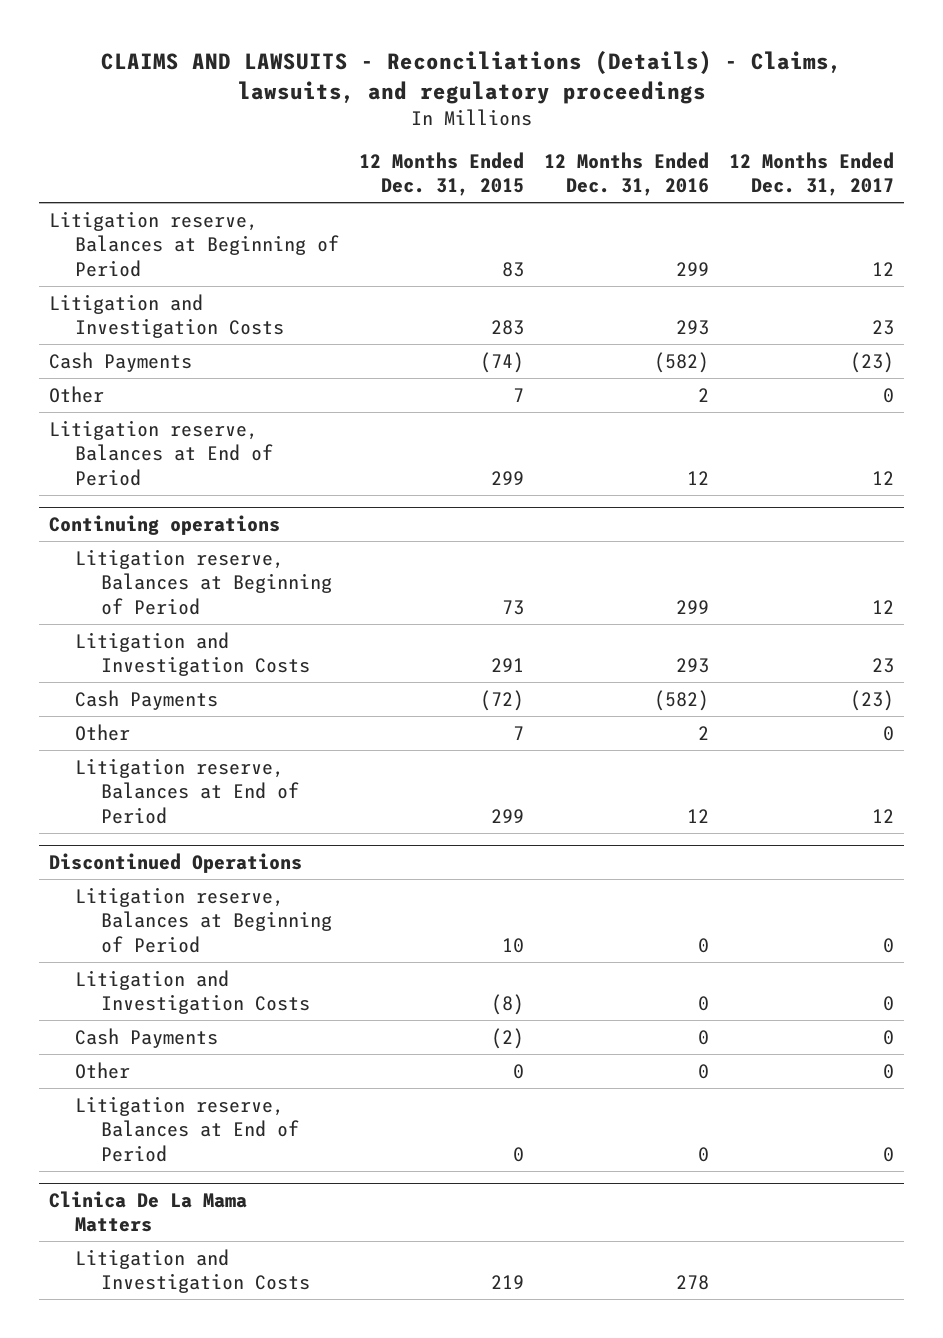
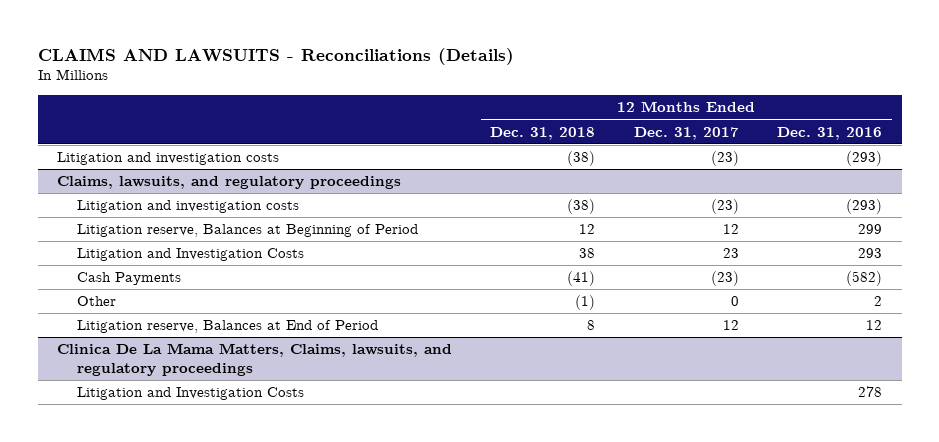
- CLAIMS AND LAWSUITS - Reconciliations (Details) - Claims, lawsuits, and regulatory proceedings
+ CLAIMS AND LAWSUITS - Reconciliations (Details)
- | 12 Months Ended Dec. 31, 2015 | 12 Months Ended Dec. 31, 2016 | 12 Months Ended Dec. 31, 2017
+ | 12 Months Ended Dec. 31, 2018 | 12 Months Ended Dec. 31, 2017 | 12 Months Ended Dec. 31, 2016
- Litigation reserve, Balances at Beginning of Period | 83 | 299 | 12
- Litigation and Investigation Costs | 283 | 293 | 23
- Cash Payments | (74) | (582) | (23)
- Other | 7 | 2 | 0
- Litigation reserve, Balances at End of Period | 299 | 12 | 12
- Continuing operations
+ Litigation and investigation costs | (38) | (23) | (293)
+ Claims, lawsuits, and regulatory proceedings
+ Litigation and investigation costs | (38) | (23) | (293)
- Discontinued Operations
- Litigation reserve, Balances at Beginning of Period | 10 | 0 | 0
- Litigation and Investigation Costs | (8) | 0 | 0
- Cash Payments | (2) | 0 | 0
- Other | 0 | 0 | 0
- Litigation reserve, Balances at End of Period | 0 | 0 | 0
- Clinica De La Mama Matters
+ Clinica De La Mama Matters, Claims, lawsuits, and regulatory proceedings

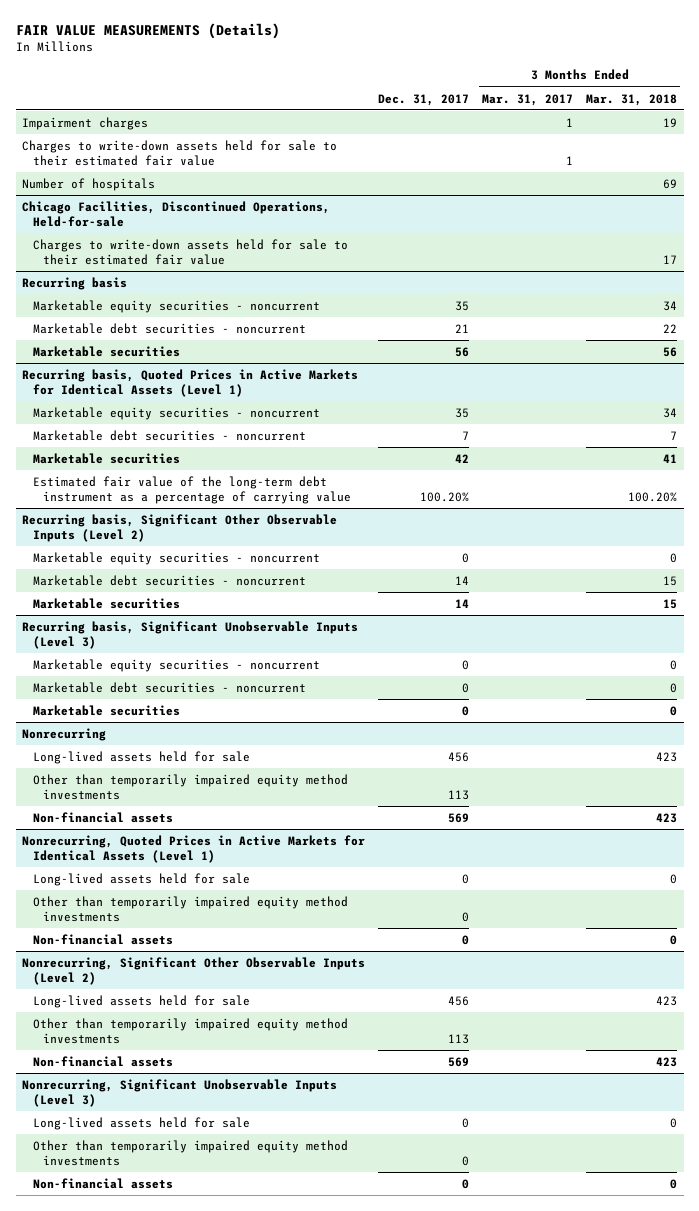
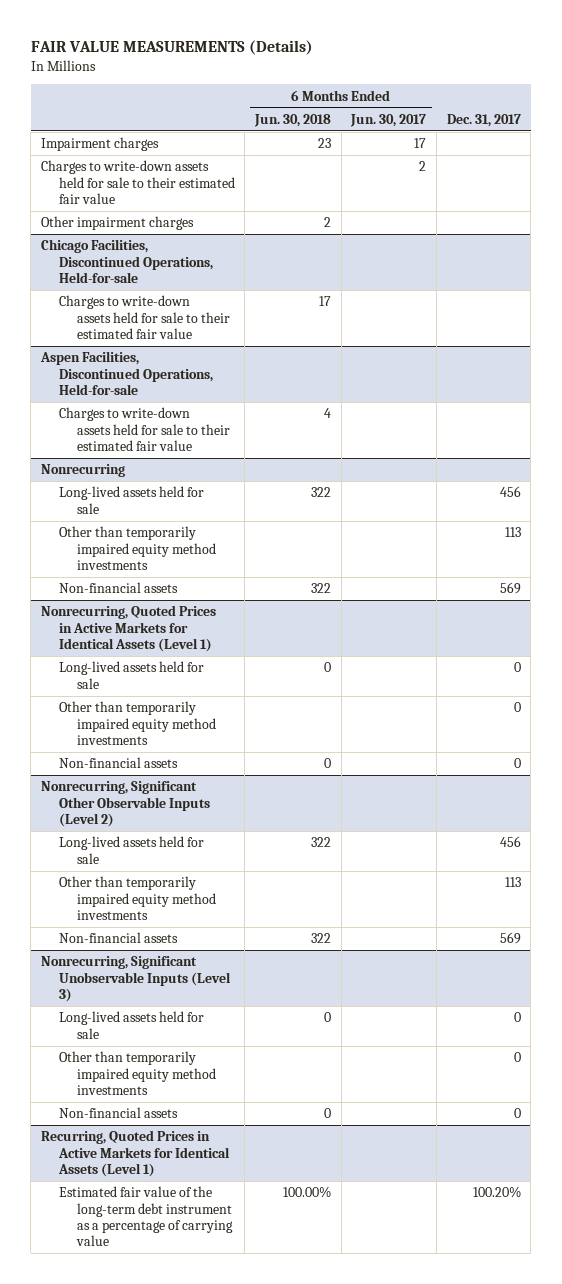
- | Dec. 31, 2017 | 3 Months Ended Mar. 31, 2017 | 3 Months Ended Mar. 31, 2018
+ | 6 Months Ended Jun. 30, 2018 | 6 Months Ended Jun. 30, 2017 | Dec. 31, 2017
- Number of hospitals | | | 69
+ Other impairment charges | 2 | |
- Recurring basis
- Marketable equity securities - noncurrent | 35 | | 34
- Marketable debt securities - noncurrent | 21 | | 22
- Marketable securities | 56 | | 56
- Recurring basis, Quoted Prices in Active Markets for Identical Assets (Level 1)
- Marketable equity securities - noncurrent | 35 | | 34
- Marketable debt securities - noncurrent | 7 | | 7
- Marketable securities | 42 | | 41
- Estimated fair value of the long-term debt instrument as a percentage of carrying value | 100.20% | | 100.20%
- Recurring basis, Significant Other Observable Inputs (Level 2)
- Marketable equity securities - noncurrent | 0 | | 0
- Marketable debt securities - noncurrent | 14 | | 15
- Marketable securities | 14 | | 15
- Recurring basis, Significant Unobservable Inputs (Level 3)
- Marketable equity securities - noncurrent | 0 | | 0
- Marketable debt securities - noncurrent | 0 | | 0
- Marketable securities | 0 | | 0
+ Aspen Facilities, Discontinued Operations, Held-for-sale
+ Charges to write-down assets held for sale to their estimated fair value | 4 | |
+ Recurring, Quoted Prices in Active Markets for Identical Assets (Level 1)
+ Estimated fair value of the long-term debt instrument as a percentage of carrying value | 100.00% | | 100.20%

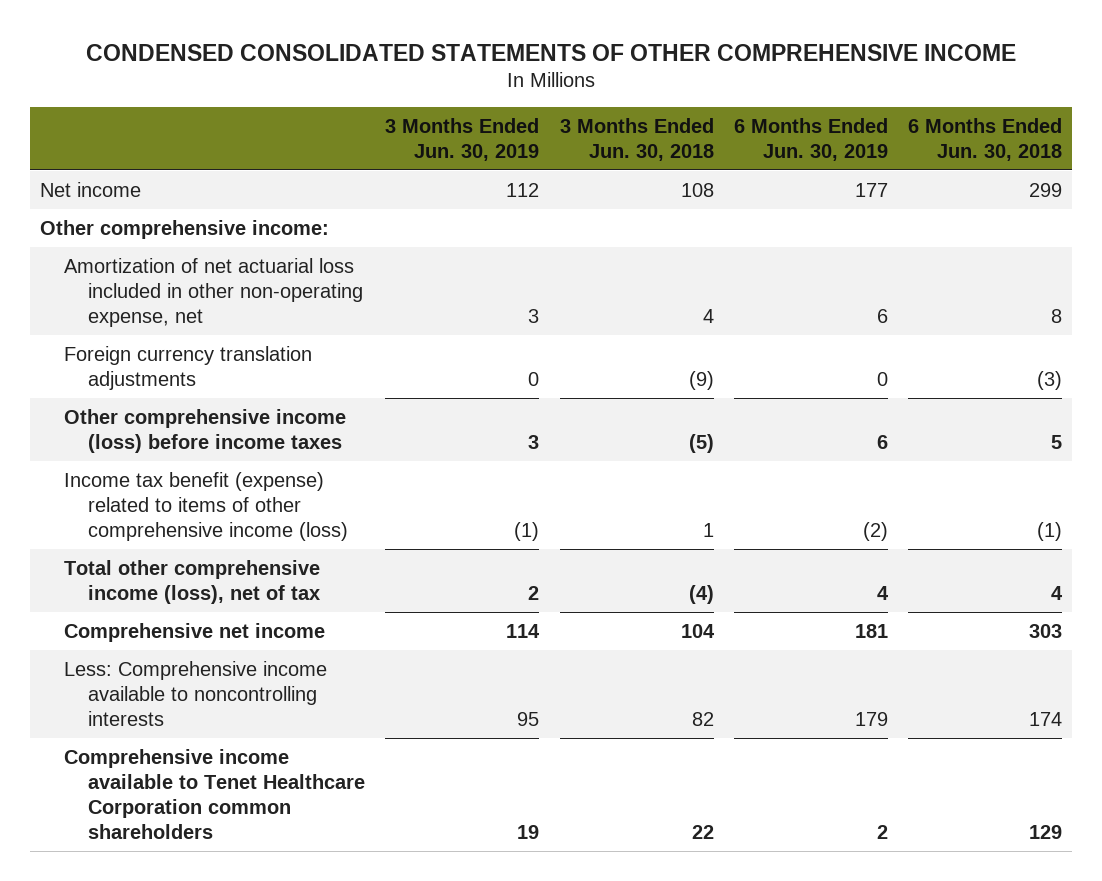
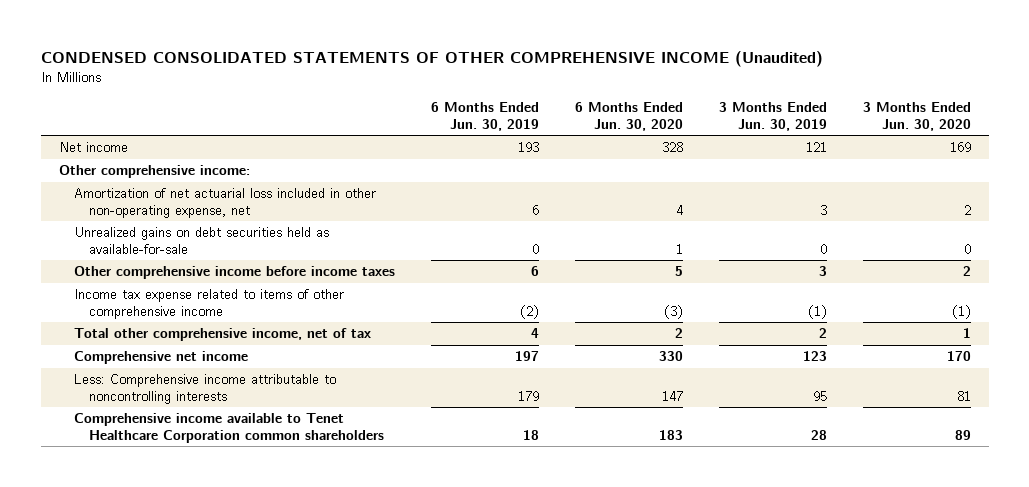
- CONDENSED CONSOLIDATED STATEMENTS OF OTHER COMPREHENSIVE INCOME
+ CONDENSED CONSOLIDATED STATEMENTS OF OTHER COMPREHENSIVE INCOME (Unaudited)
- | 3 Months Ended Jun. 30, 2019 | 3 Months Ended Jun. 30, 2018 | 6 Months Ended Jun. 30, 2019 | 6 Months Ended Jun. 30, 2018
+ | 6 Months Ended Jun. 30, 2019 | 6 Months Ended Jun. 30, 2020 | 3 Months Ended Jun. 30, 2019 | 3 Months Ended Jun. 30, 2020
- Net income | 112 | 108 | 177 | 299
+ Net income | 193 | 328 | 121 | 169
- Foreign currency translation adjustments | 0 | (9) | 0 | (3)
- Other comprehensive income (loss) before income taxes | 3 | (5) | 6 | 5
- Income tax benefit (expense) related to items of other comprehensive income (loss) | (1) | 1 | (2) | (1)
- Total other comprehensive income (loss), net of tax | 2 | (4) | 4 | 4
- Comprehensive net income | 114 | 104 | 181 | 303
- Less: Comprehensive income available to noncontrolling interests | 95 | 82 | 179 | 174
- Comprehensive income available to Tenet Healthcare Corporation common shareholders | 19 | 22 | 2 | 129
+ Unrealized gains on debt securities held as available-for-sale | 0 | 1 | 0 | 0
+ Other comprehensive income before income taxes | 6 | 5 | 3 | 2
+ Income tax expense related to items of other comprehensive income | (2) | (3) | (1) | (1)
+ Total other comprehensive income, net of tax | 4 | 2 | 2 | 1
+ Comprehensive net income | 197 | 330 | 123 | 170
+ Less: Comprehensive income attributable to noncontrolling interests | 179 | 147 | 95 | 81
+ Comprehensive income available to Tenet Healthcare Corporation common shareholders | 18 | 183 | 28 | 89

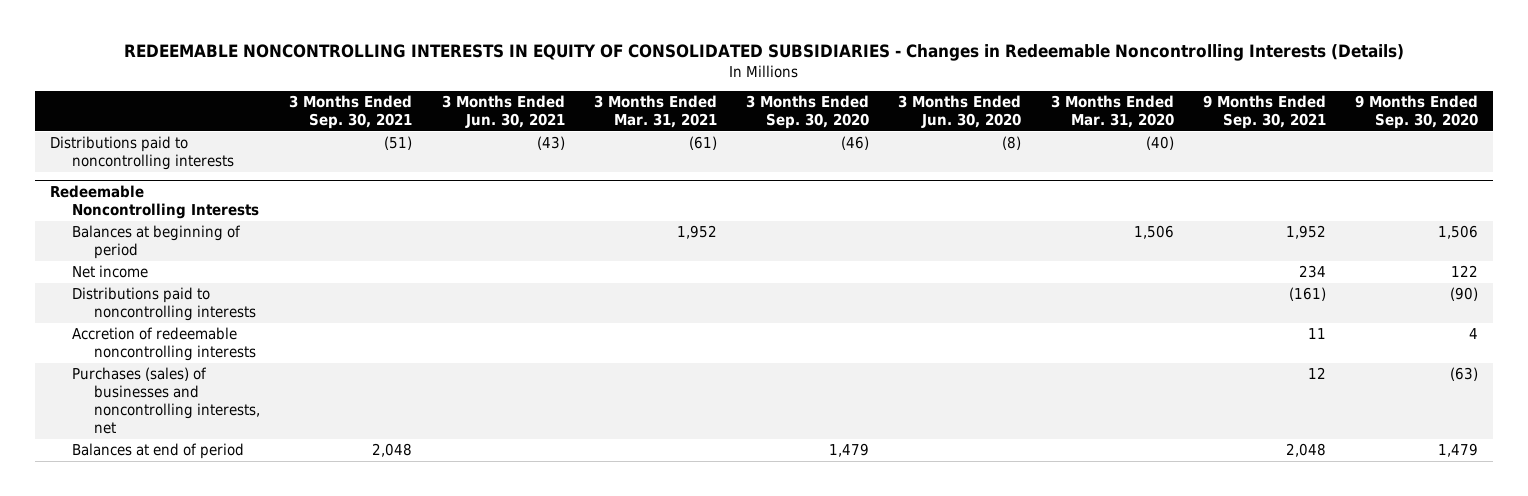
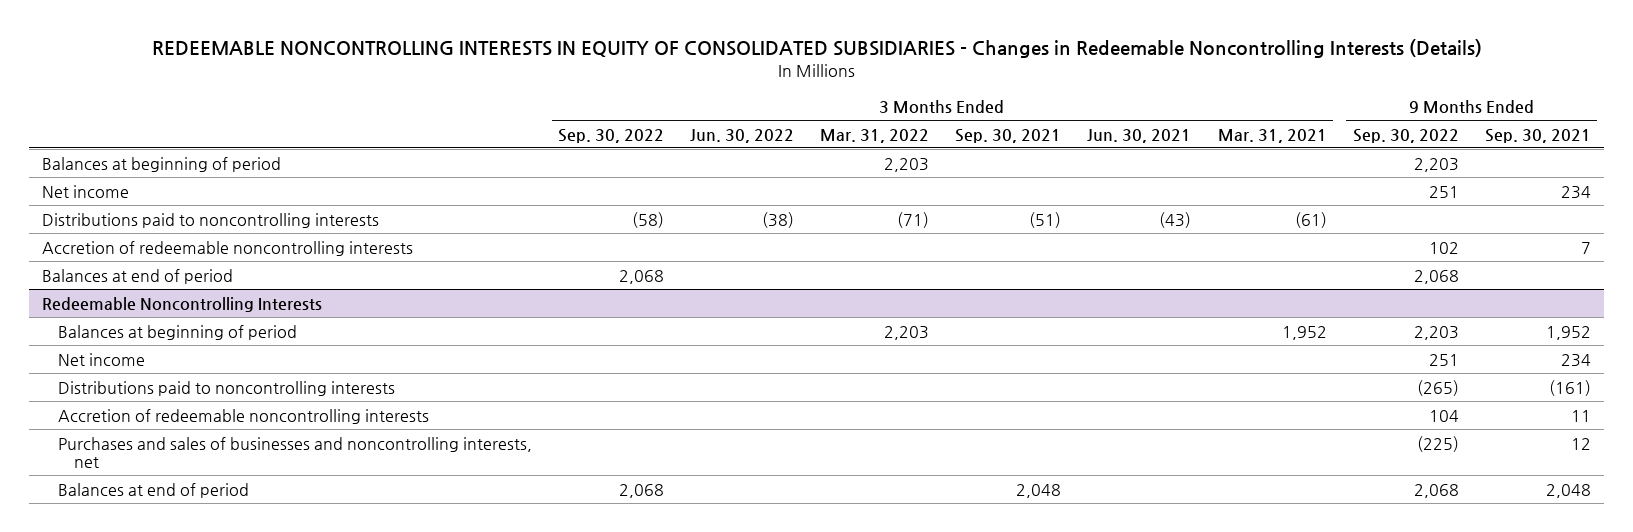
- | 3 Months Ended Sep. 30, 2021 | 3 Months Ended Jun. 30, 2021 | 3 Months Ended Mar. 31, 2021 | 3 Months Ended Sep. 30, 2020 | 3 Months Ended Jun. 30, 2020 | 3 Months Ended Mar. 31, 2020 | 9 Months Ended Sep. 30, 2021 | 9 Months Ended Sep. 30, 2020
+ | 3 Months Ended Sep. 30, 2022 | 3 Months Ended Jun. 30, 2022 | 3 Months Ended Mar. 31, 2022 | 3 Months Ended Sep. 30, 2021 | 3 Months Ended Jun. 30, 2021 | 3 Months Ended Mar. 31, 2021 | 9 Months Ended Sep. 30, 2022 | 9 Months Ended Sep. 30, 2021
+ Balances at beginning of period | | | 2,203 | | | | 2,203 |
+ Net income | | | | | | | 251 | 234
+ Accretion of redeemable noncontrolling interests | | | | | | | 102 | 7
+ Balances at end of period | 2,068 | | | | | | 2,068 |
@ Redeemable Noncontrolling Interests
- Purchases (sales) of businesses and noncontrolling interests, net | | | | | | | 12 | (63)
+ Purchases and sales of businesses and noncontrolling interests, net | | | | | | | (225) | 12

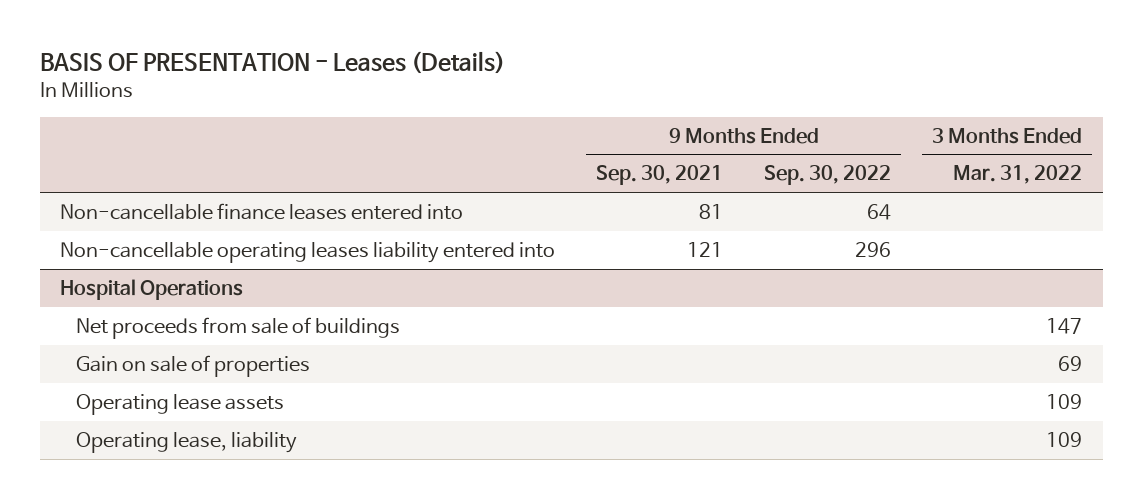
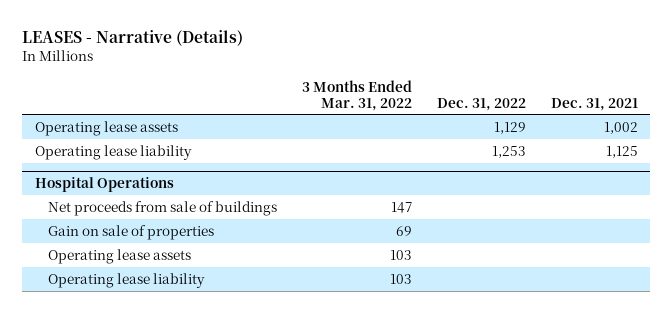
- BASIS OF PRESENTATION - Leases (Details)
+ LEASES - Narrative (Details)
- | 9 Months Ended Sep. 30, 2021 | 9 Months Ended Sep. 30, 2022 | 3 Months Ended Mar. 31, 2022
+ | 3 Months Ended Mar. 31, 2022 | Dec. 31, 2022 | Dec. 31, 2021
- Non-cancellable finance leases entered into | 81 | 64 |
- Non-cancellable operating leases liability entered into | 121 | 296 |
+ Operating lease assets | | 1,129 | 1,002
+ Operating lease liability | | 1,253 | 1,125
@ Hospital Operations
- Operating lease assets | | | 109
- Operating lease, liability | | | 109
+ Operating lease assets | 103 | |
+ Operating lease liability | 103 | |

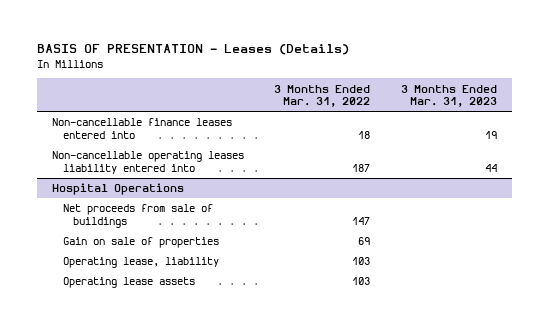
- LEASES - Narrative (Details)
+ BASIS OF PRESENTATION - Leases (Details)
- | 3 Months Ended Mar. 31, 2022 | Dec. 31, 2022 | Dec. 31, 2021
+ | 3 Months Ended Mar. 31, 2022 | 3 Months Ended Mar. 31, 2023
- Operating lease assets | | 1,129 | 1,002
- Operating lease liability | | 1,253 | 1,125
+ Non-cancellable finance leases entered into | 18 | 19
+ Non-cancellable operating leases liability entered into | 187 | 44
@ Hospital Operations
+ Operating lease, liability | 103 |
- Operating lease liability | 103 | |

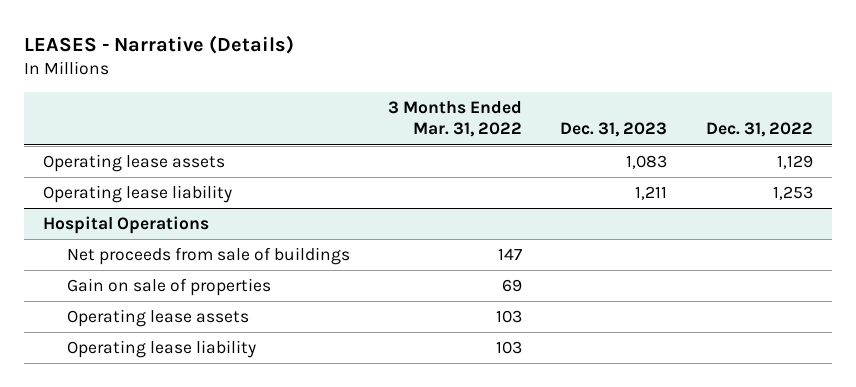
- BASIS OF PRESENTATION - Leases (Details)
+ LEASES - Narrative (Details)
- | 3 Months Ended Mar. 31, 2022 | 3 Months Ended Mar. 31, 2023
+ | 3 Months Ended Mar. 31, 2022 | Dec. 31, 2023 | Dec. 31, 2022
- Non-cancellable finance leases entered into | 18 | 19
- Non-cancellable operating leases liability entered into | 187 | 44
+ Operating lease assets | | 1,083 | 1,129
+ Operating lease liability | | 1,211 | 1,253
@ Hospital Operations
- Operating lease, liability | 103 |
+ Operating lease liability | 103 | |

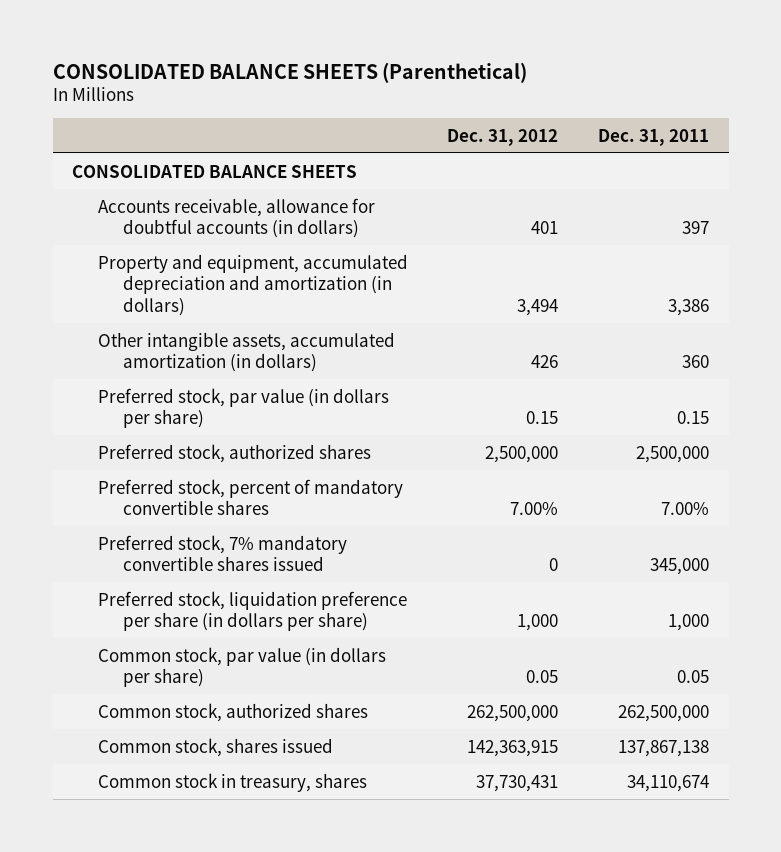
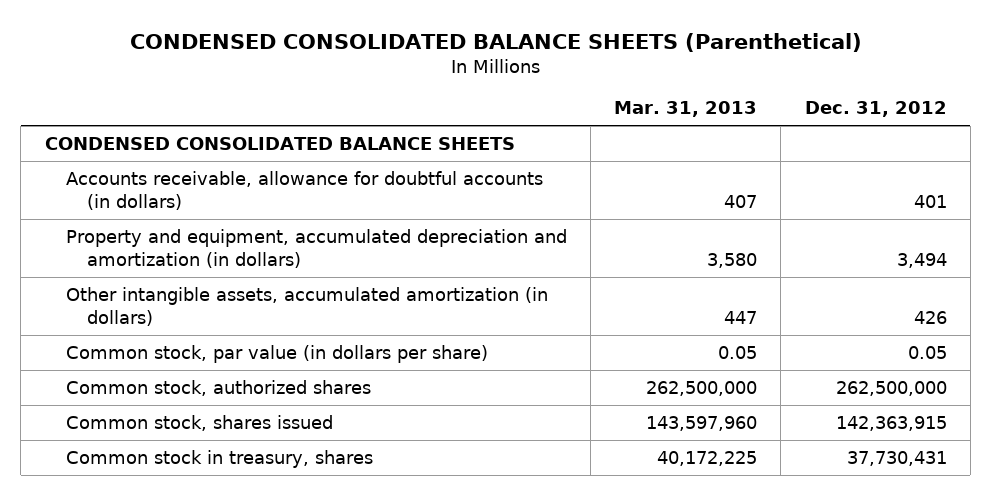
- CONSOLIDATED BALANCE SHEETS (Parenthetical)
+ CONDENSED CONSOLIDATED BALANCE SHEETS (Parenthetical)
- | Dec. 31, 2012 | Dec. 31, 2011
+ | Mar. 31, 2013 | Dec. 31, 2012
- CONSOLIDATED BALANCE SHEETS
+ CONDENSED CONSOLIDATED BALANCE SHEETS
- Preferred stock, par value (in dollars per share) | 0.15 | 0.15
- Preferred stock, authorized shares | 2,500,000 | 2,500,000
- Preferred stock, percent of mandatory convertible shares | 7.00% | 7.00%
- Preferred stock, 7% mandatory convertible shares issued | 0 | 345,000
- Preferred stock, liquidation preference per share (in dollars per share) | 1,000 | 1,000

